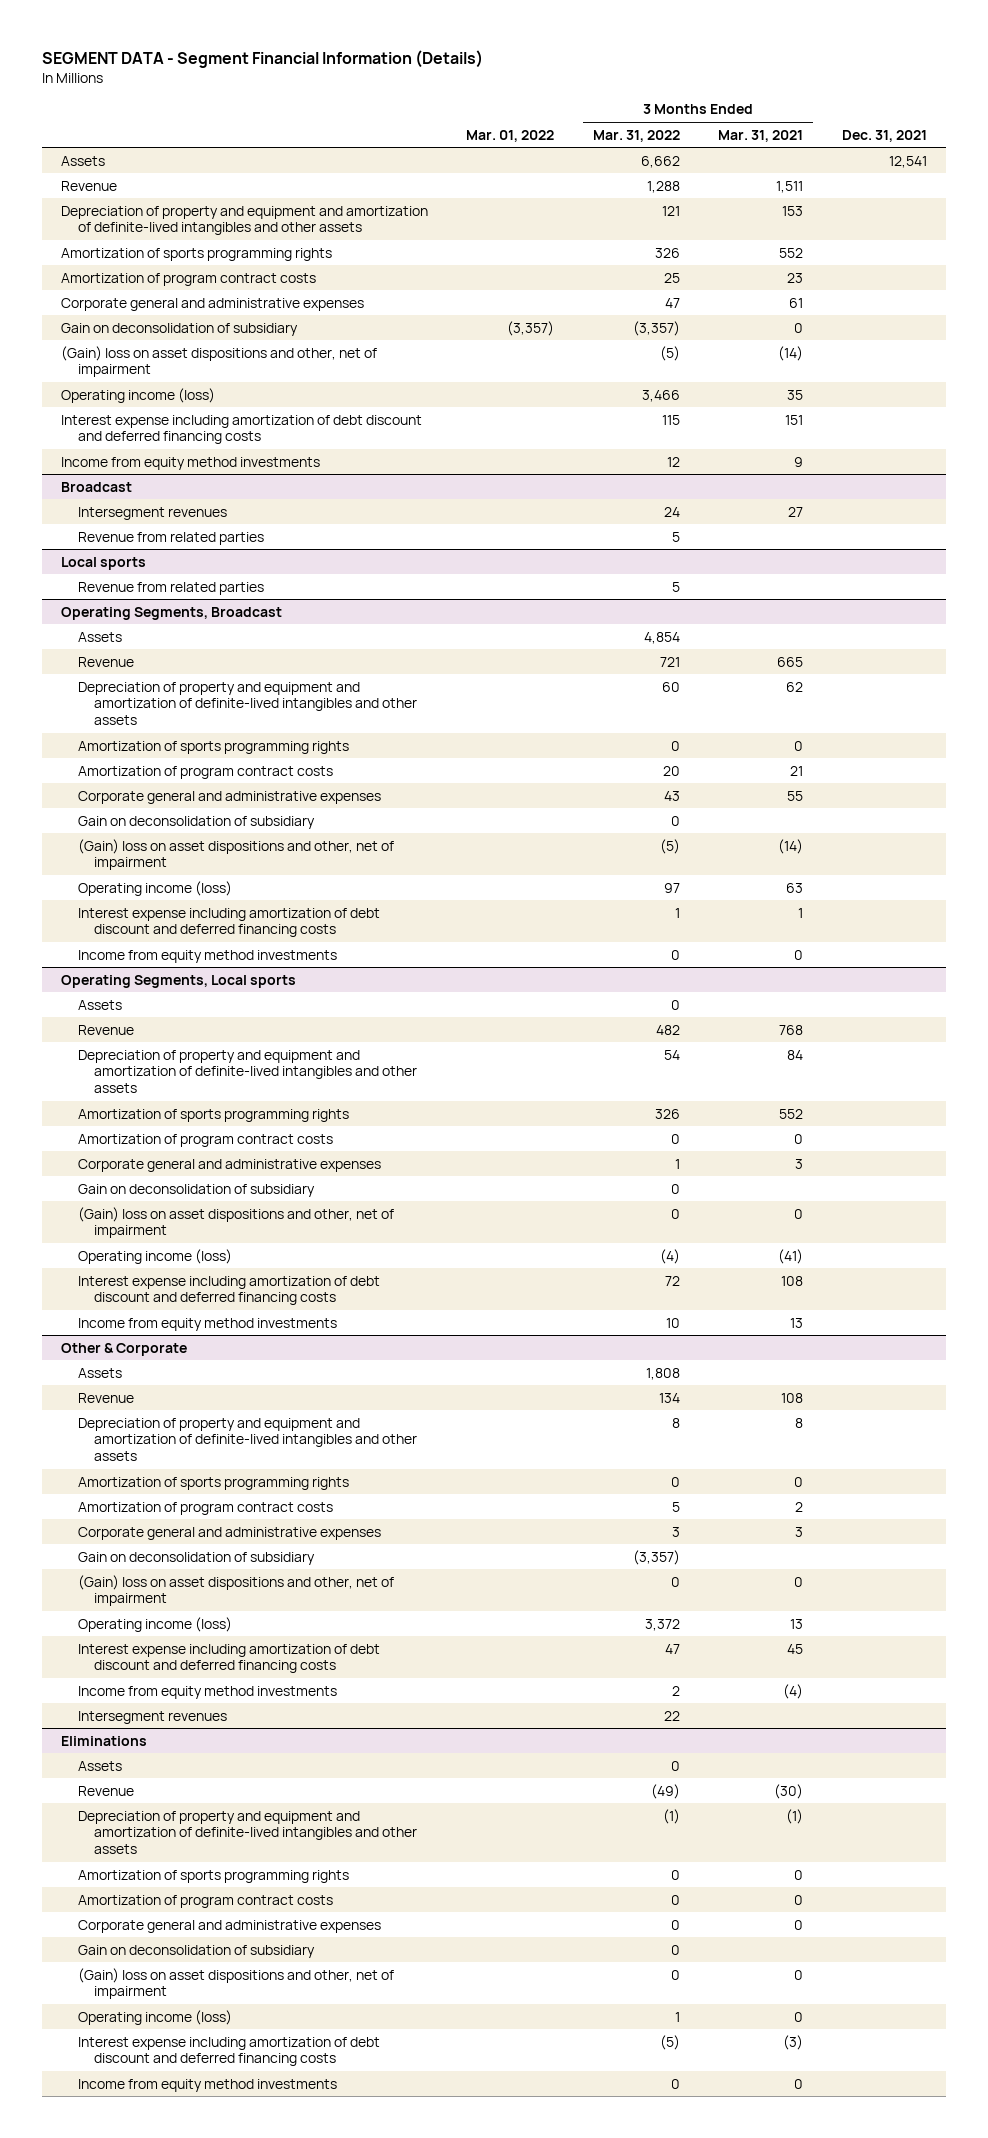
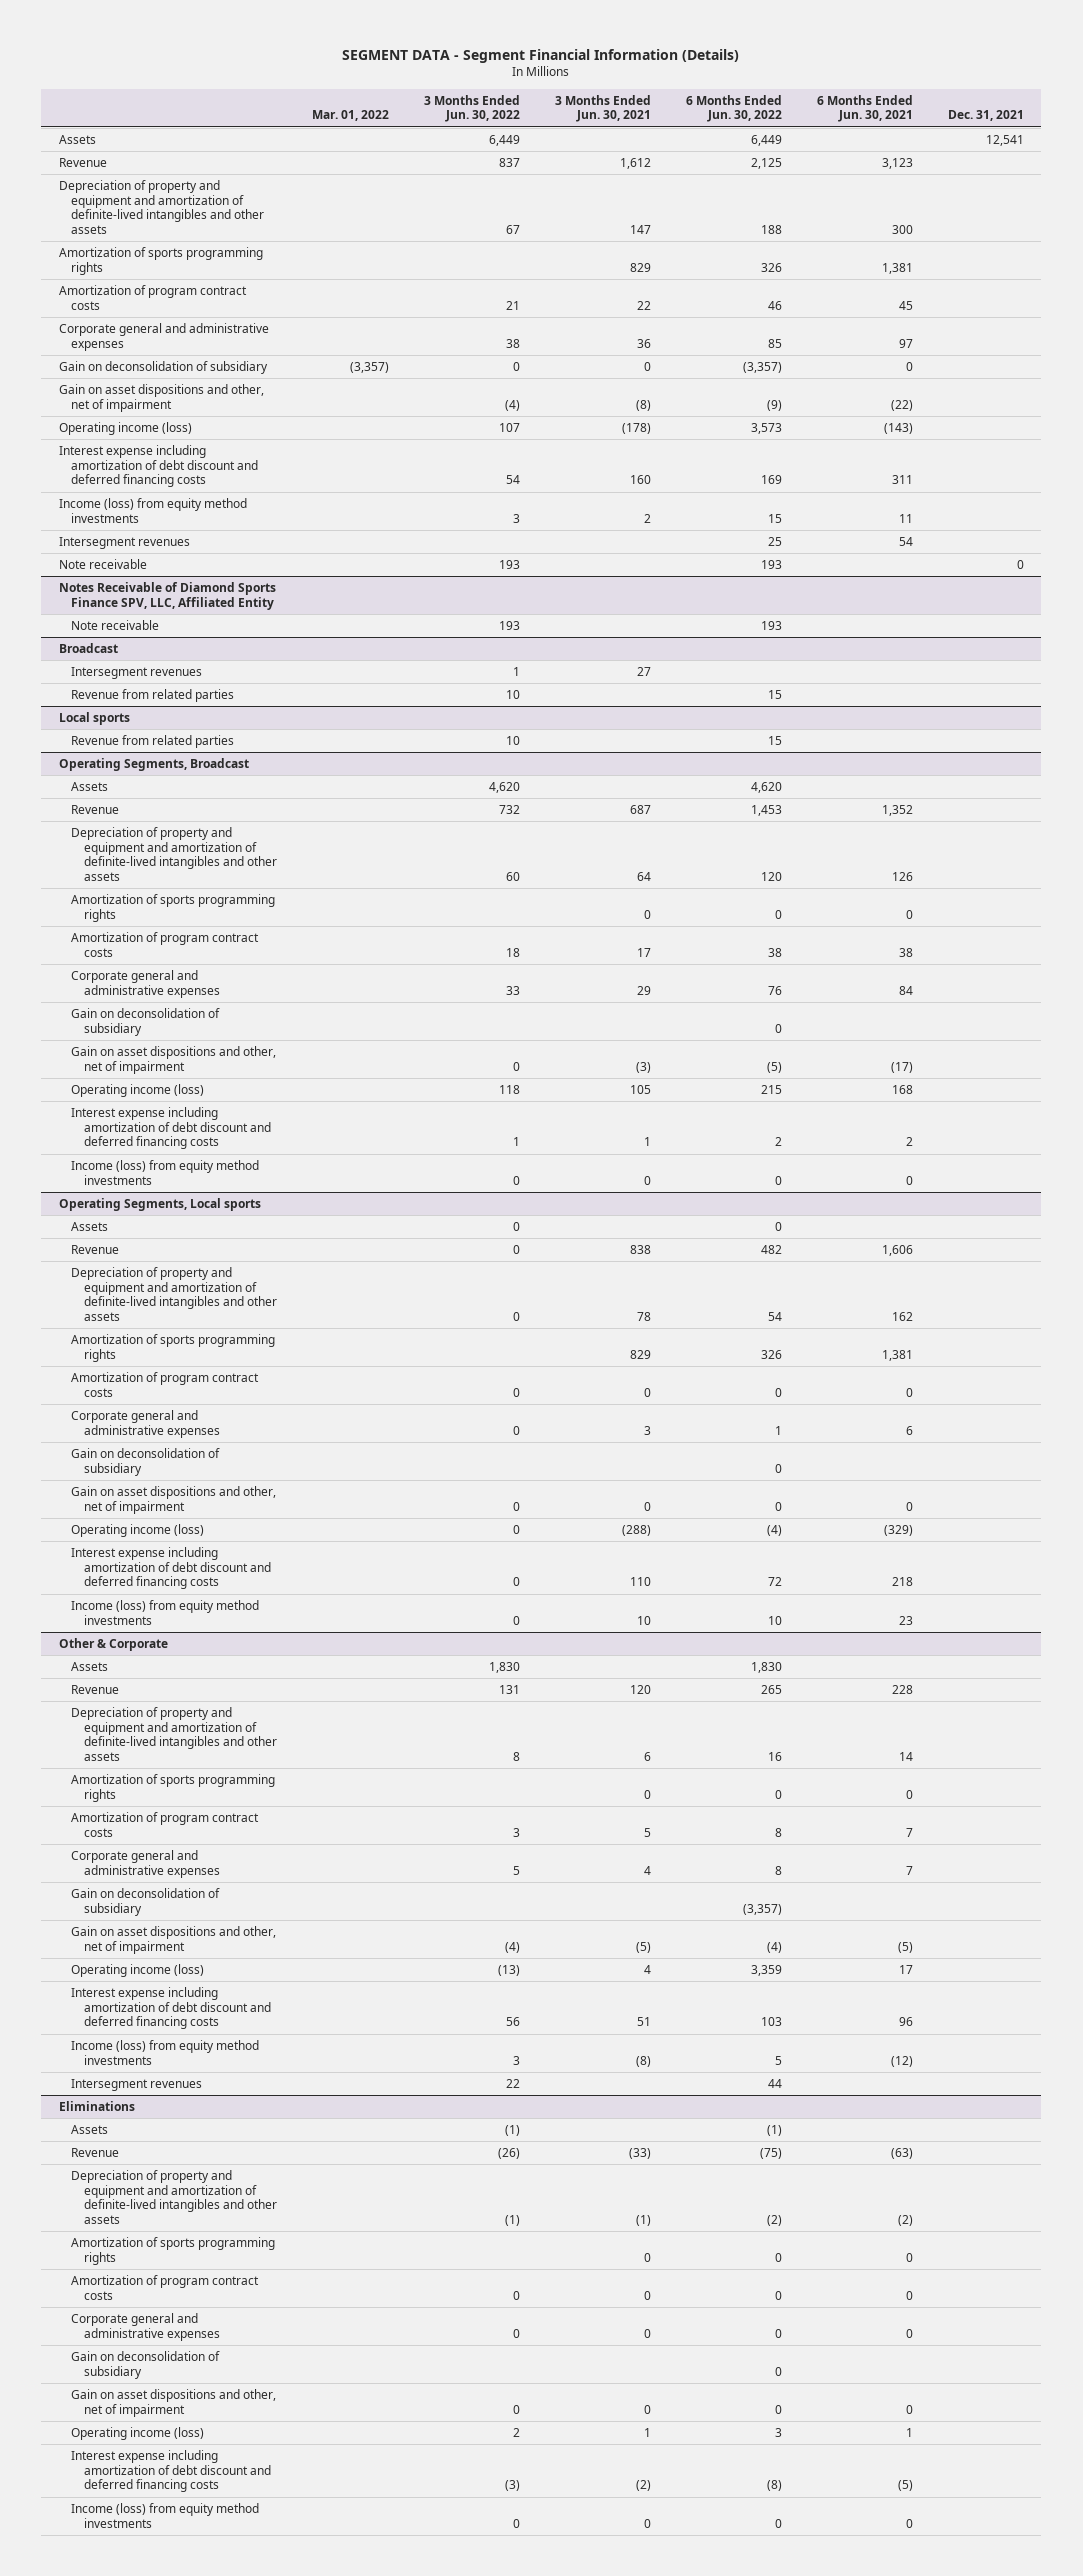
- | Mar. 01, 2022 | 3 Months Ended Mar. 31, 2022 | 3 Months Ended Mar. 31, 2021 | Dec. 31, 2021
+ | Mar. 01, 2022 | 3 Months Ended Jun. 30, 2022 | 3 Months Ended Jun. 30, 2021 | 6 Months Ended Jun. 30, 2022 | 6 Months Ended Jun. 30, 2021 | Dec. 31, 2021
- (Gain) loss on asset dispositions and other, net of impairment | | (5) | (14) |
+ Gain on asset dispositions and other, net of impairment | | (4) | (8) | (9) | (22) |
- Income from equity method investments | | 12 | 9 |
+ Income (loss) from equity method investments | | 3 | 2 | 15 | 11 |
+ Intersegment revenues | | | | 25 | 54 |
+ Note receivable | | 193 | | 193 | | 0
+ Notes Receivable of Diamond Sports Finance SPV, LLC, Affiliated Entity
+ Note receivable | | 193 | | 193 | |
@ Operating Segments, Broadcast
- (Gain) loss on asset dispositions and other, net of impairment | | (5) | (14) |
+ Gain on asset dispositions and other, net of impairment | | 0 | (3) | (5) | (17) |
- Income from equity method investments | | 0 | 0 |
+ Income (loss) from equity method investments | | 0 | 0 | 0 | 0 |
@ Operating Segments, Local sports
- (Gain) loss on asset dispositions and other, net of impairment | | 0 | 0 |
+ Gain on asset dispositions and other, net of impairment | | 0 | 0 | 0 | 0 |
- Income from equity method investments | | 10 | 13 |
+ Income (loss) from equity method investments | | 0 | 10 | 10 | 23 |
@ Other & Corporate
- (Gain) loss on asset dispositions and other, net of impairment | | 0 | 0 |
+ Gain on asset dispositions and other, net of impairment | | (4) | (5) | (4) | (5) |
- Income from equity method investments | | 2 | (4) |
+ Income (loss) from equity method investments | | 3 | (8) | 5 | (12) |
@ Eliminations
- (Gain) loss on asset dispositions and other, net of impairment | | 0 | 0 |
+ Gain on asset dispositions and other, net of impairment | | 0 | 0 | 0 | 0 |
- Income from equity method investments | | 0 | 0 |
+ Income (loss) from equity method investments | | 0 | 0 | 0 | 0 |

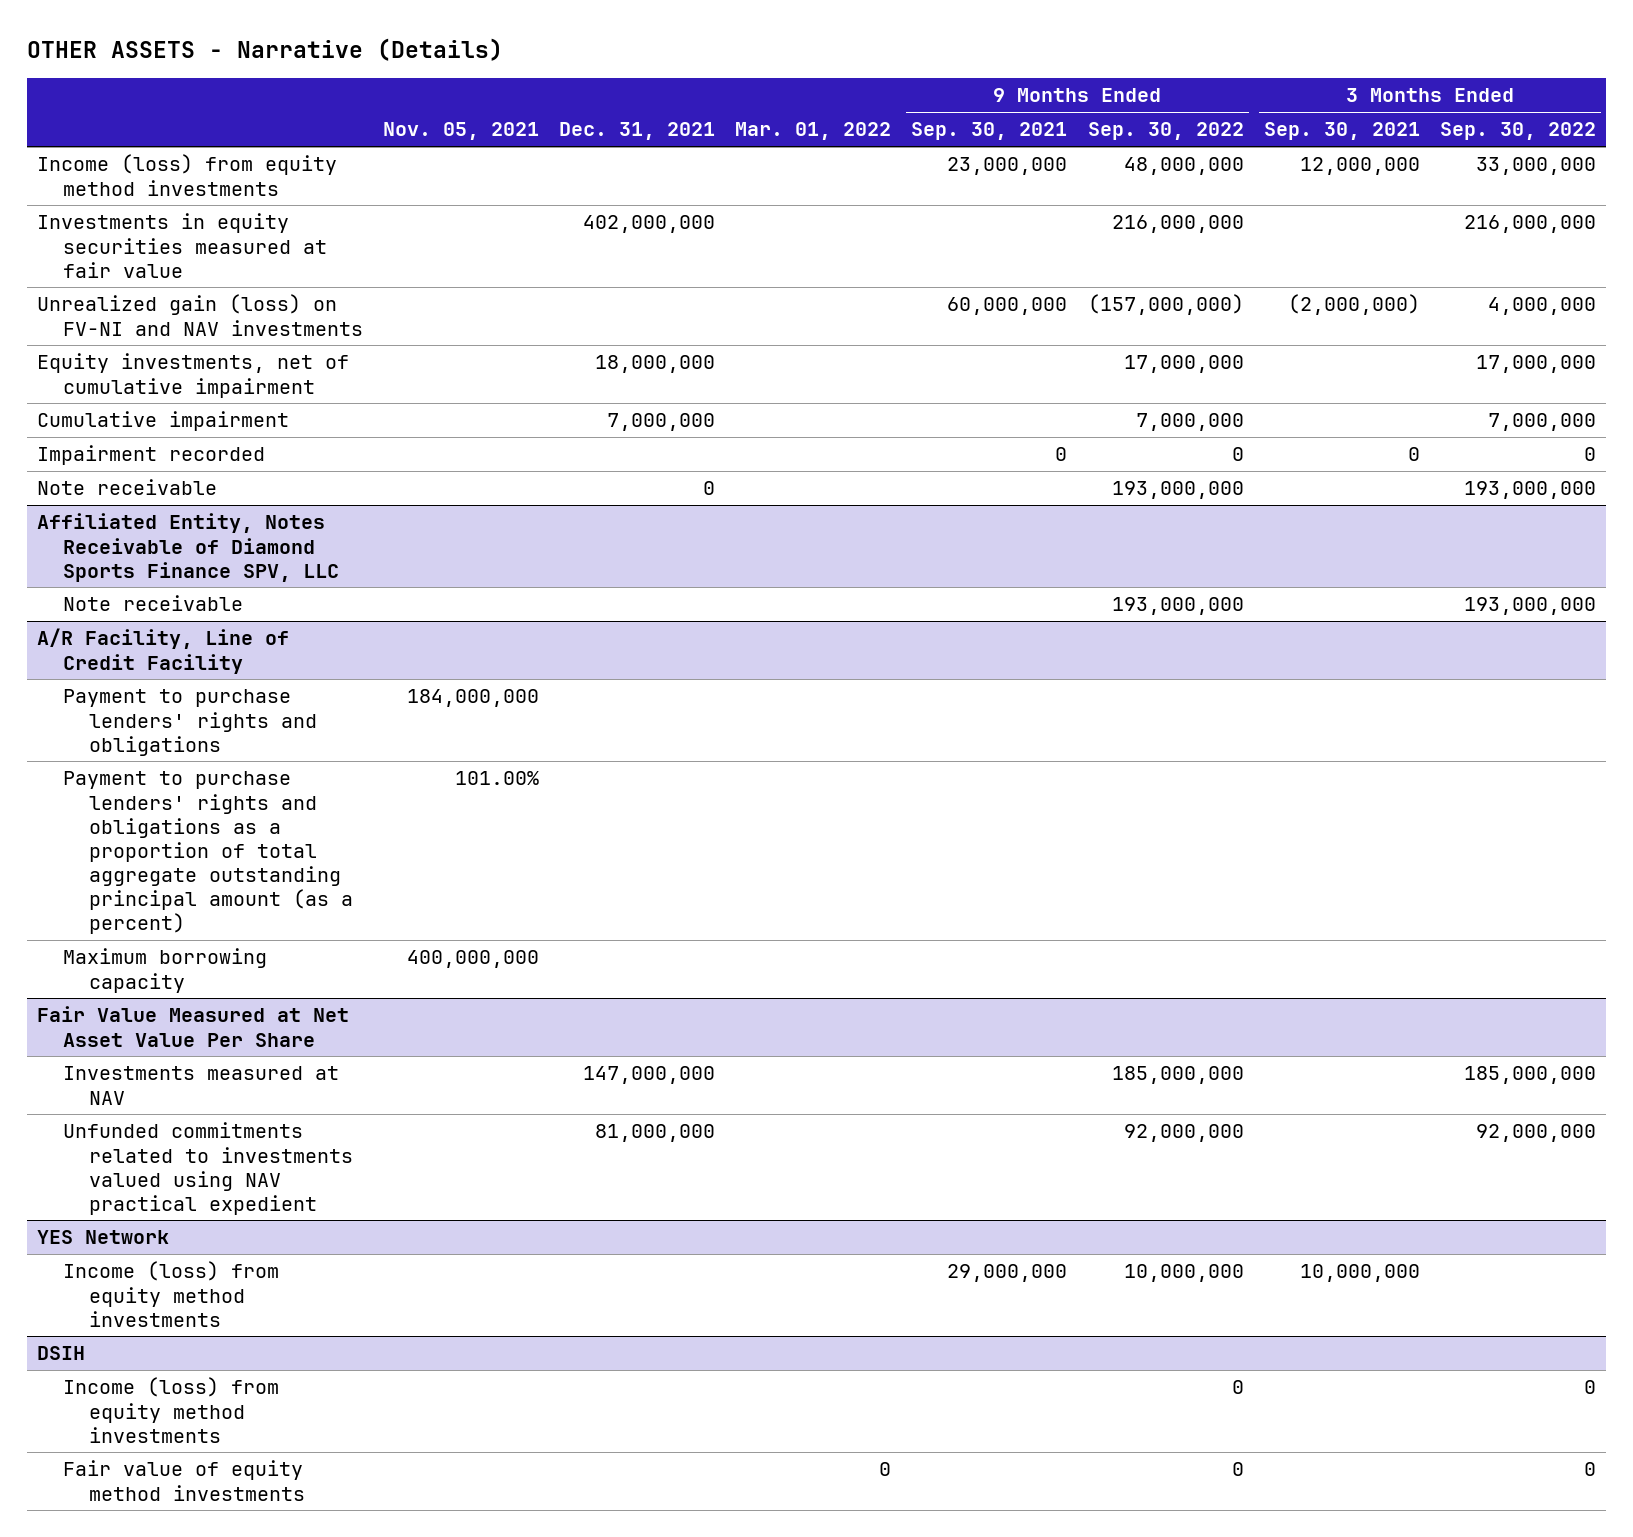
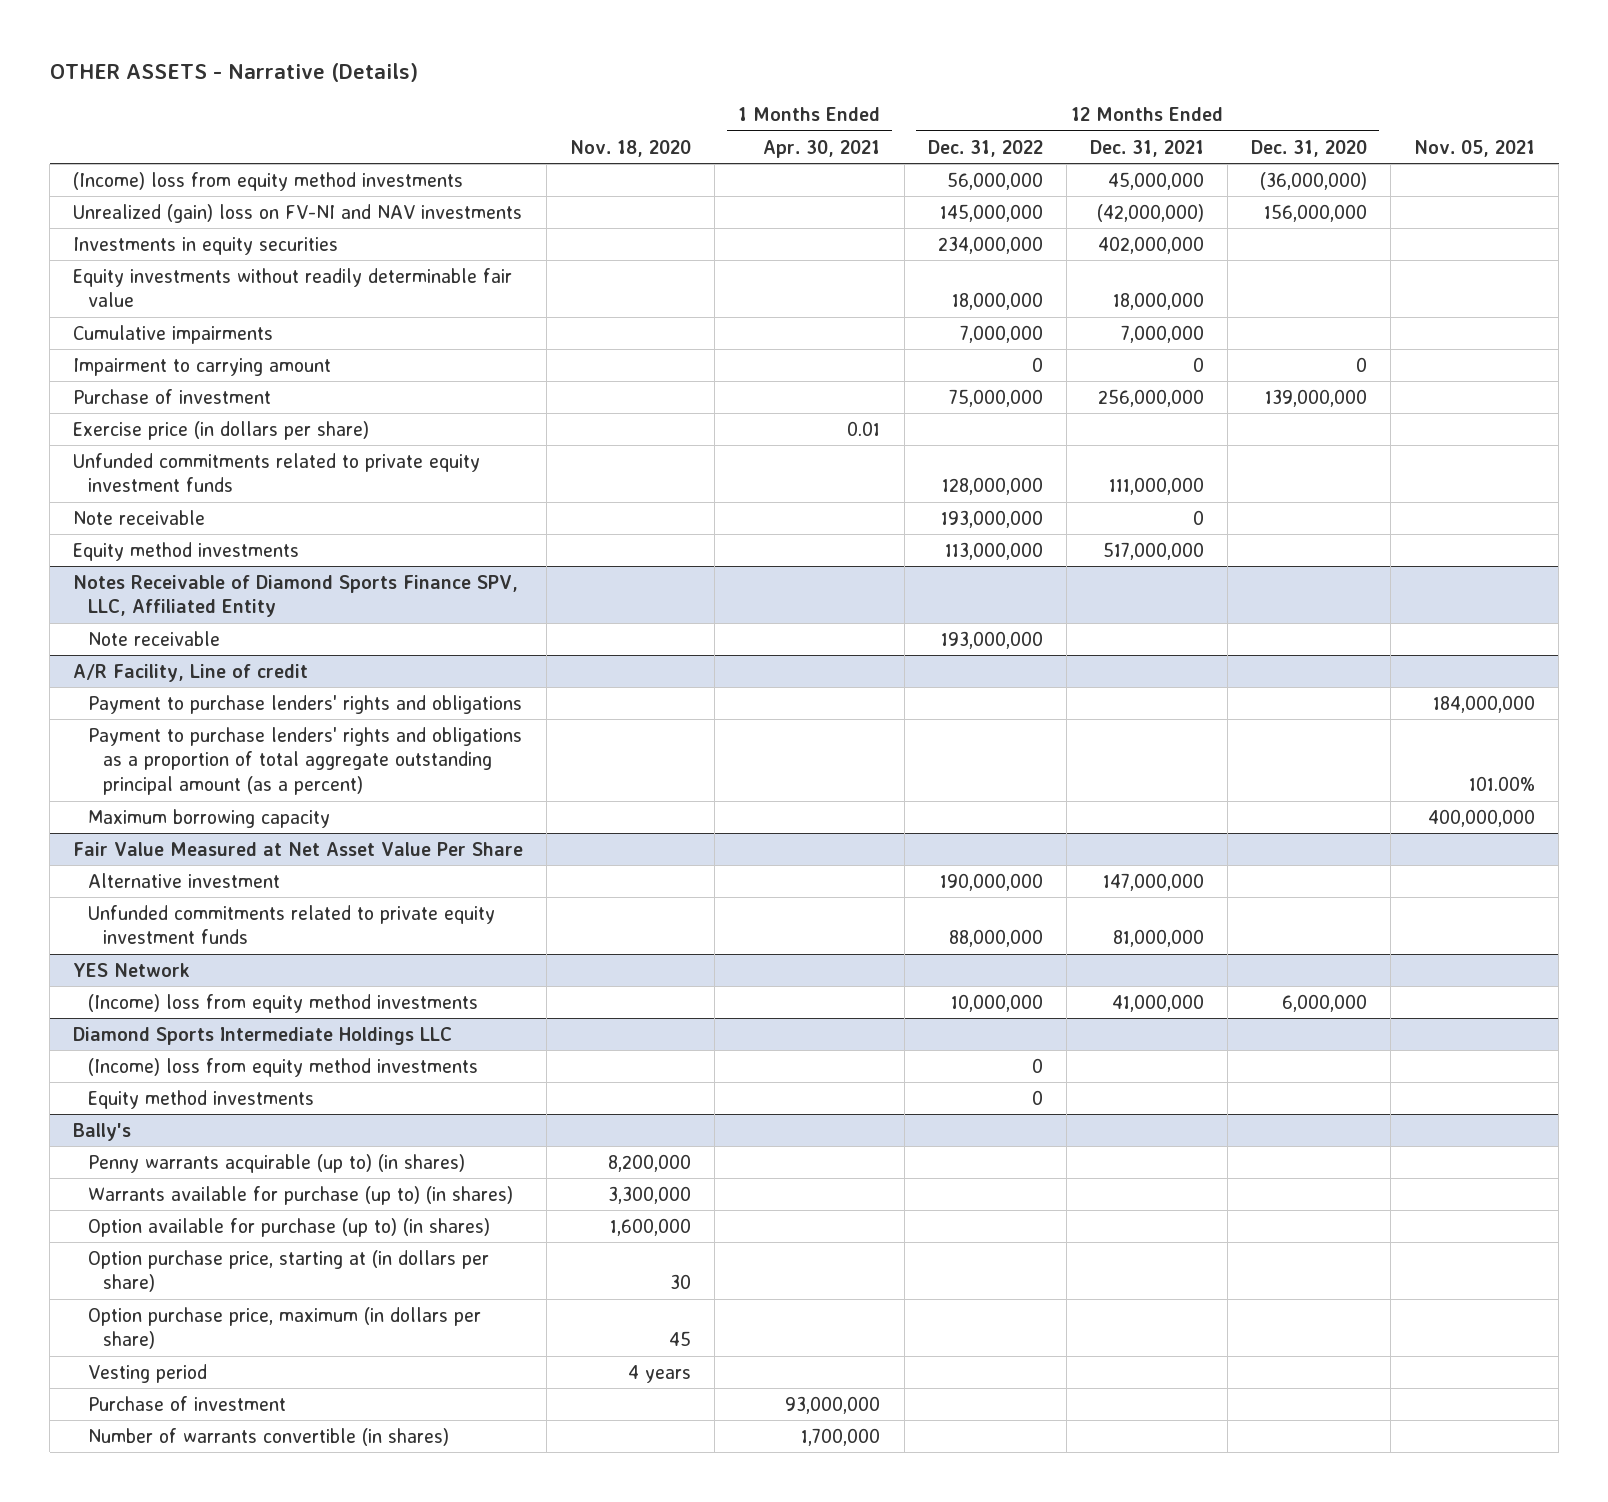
- | Nov. 05, 2021 | Dec. 31, 2021 | Mar. 01, 2022 | 9 Months Ended Sep. 30, 2021 | 9 Months Ended Sep. 30, 2022 | 3 Months Ended Sep. 30, 2021 | 3 Months Ended Sep. 30, 2022
+ | Nov. 18, 2020 | 1 Months Ended Apr. 30, 2021 | 12 Months Ended Dec. 31, 2022 | 12 Months Ended Dec. 31, 2021 | 12 Months Ended Dec. 31, 2020 | Nov. 05, 2021
- Income (loss) from equity method investments | | | | 23,000,000 | 48,000,000 | 12,000,000 | 33,000,000
- Investments in equity securities measured at fair value | | 402,000,000 | | | 216,000,000 | | 216,000,000
- Unrealized gain (loss) on FV-NI and NAV investments | | | | 60,000,000 | (157,000,000) | (2,000,000) | 4,000,000
- Equity investments, net of cumulative impairment | | 18,000,000 | | | 17,000,000 | | 17,000,000
- Cumulative impairment | | 7,000,000 | | | 7,000,000 | | 7,000,000
- Impairment recorded | | | | 0 | 0 | 0 | 0
+ (Income) loss from equity method investments | | | 56,000,000 | 45,000,000 | (36,000,000) |
+ Unrealized (gain) loss on FV-NI and NAV investments | | | 145,000,000 | (42,000,000) | 156,000,000 |
+ Investments in equity securities | | | 234,000,000 | 402,000,000 | |
+ Equity investments without readily determinable fair value | | | 18,000,000 | 18,000,000 | |
+ Cumulative impairments | | | 7,000,000 | 7,000,000 | |
+ Impairment to carrying amount | | | 0 | 0 | 0 |
+ Purchase of investment | | | 75,000,000 | 256,000,000 | 139,000,000 |
+ Exercise price (in dollars per share) | | 0.01 | | | |
+ Unfunded commitments related to private equity investment funds | | | 128,000,000 | 111,000,000 | |
- Affiliated Entity, Notes Receivable of Diamond Sports Finance SPV, LLC
+ Equity method investments | | | 113,000,000 | 517,000,000 | |
+ Notes Receivable of Diamond Sports Finance SPV, LLC, Affiliated Entity
- A/R Facility, Line of Credit Facility
+ A/R Facility, Line of credit
@ Fair Value Measured at Net Asset Value Per Share
- Investments measured at NAV | | 147,000,000 | | | 185,000,000 | | 185,000,000
- Unfunded commitments related to investments valued using NAV practical expedient | | 81,000,000 | | | 92,000,000 | | 92,000,000
+ Alternative investment | | | 190,000,000 | 147,000,000 | |
+ Unfunded commitments related to private equity investment funds | | | 88,000,000 | 81,000,000 | |
@ YES Network
- Income (loss) from equity method investments | | | | 29,000,000 | 10,000,000 | 10,000,000 |
- DSIH
- Income (loss) from equity method investments | | | | | 0 | | 0
- Fair value of equity method investments | | | 0 | | 0 | | 0
@ YES Network
+ (Income) loss from equity method investments | | | 10,000,000 | 41,000,000 | 6,000,000 |
+ Diamond Sports Intermediate Holdings LLC
+ (Income) loss from equity method investments | | | 0 | | |
+ Equity method investments | | | 0 | | |
+ Bally's
+ Penny warrants acquirable (up to) (in shares) | 8,200,000 | | | | |
+ Warrants available for purchase (up to) (in shares) | 3,300,000 | | | | |
+ Option available for purchase (up to) (in shares) | 1,600,000 | | | | |
+ Option purchase price, starting at (in dollars per share) | 30 | | | | |
+ Option purchase price, maximum (in dollars per share) | 45 | | | | |
+ Vesting period | 4 years | | | | |
+ Purchase of investment | | 93,000,000 | | | |
+ Number of warrants convertible (in shares) | | 1,700,000 | | | |

